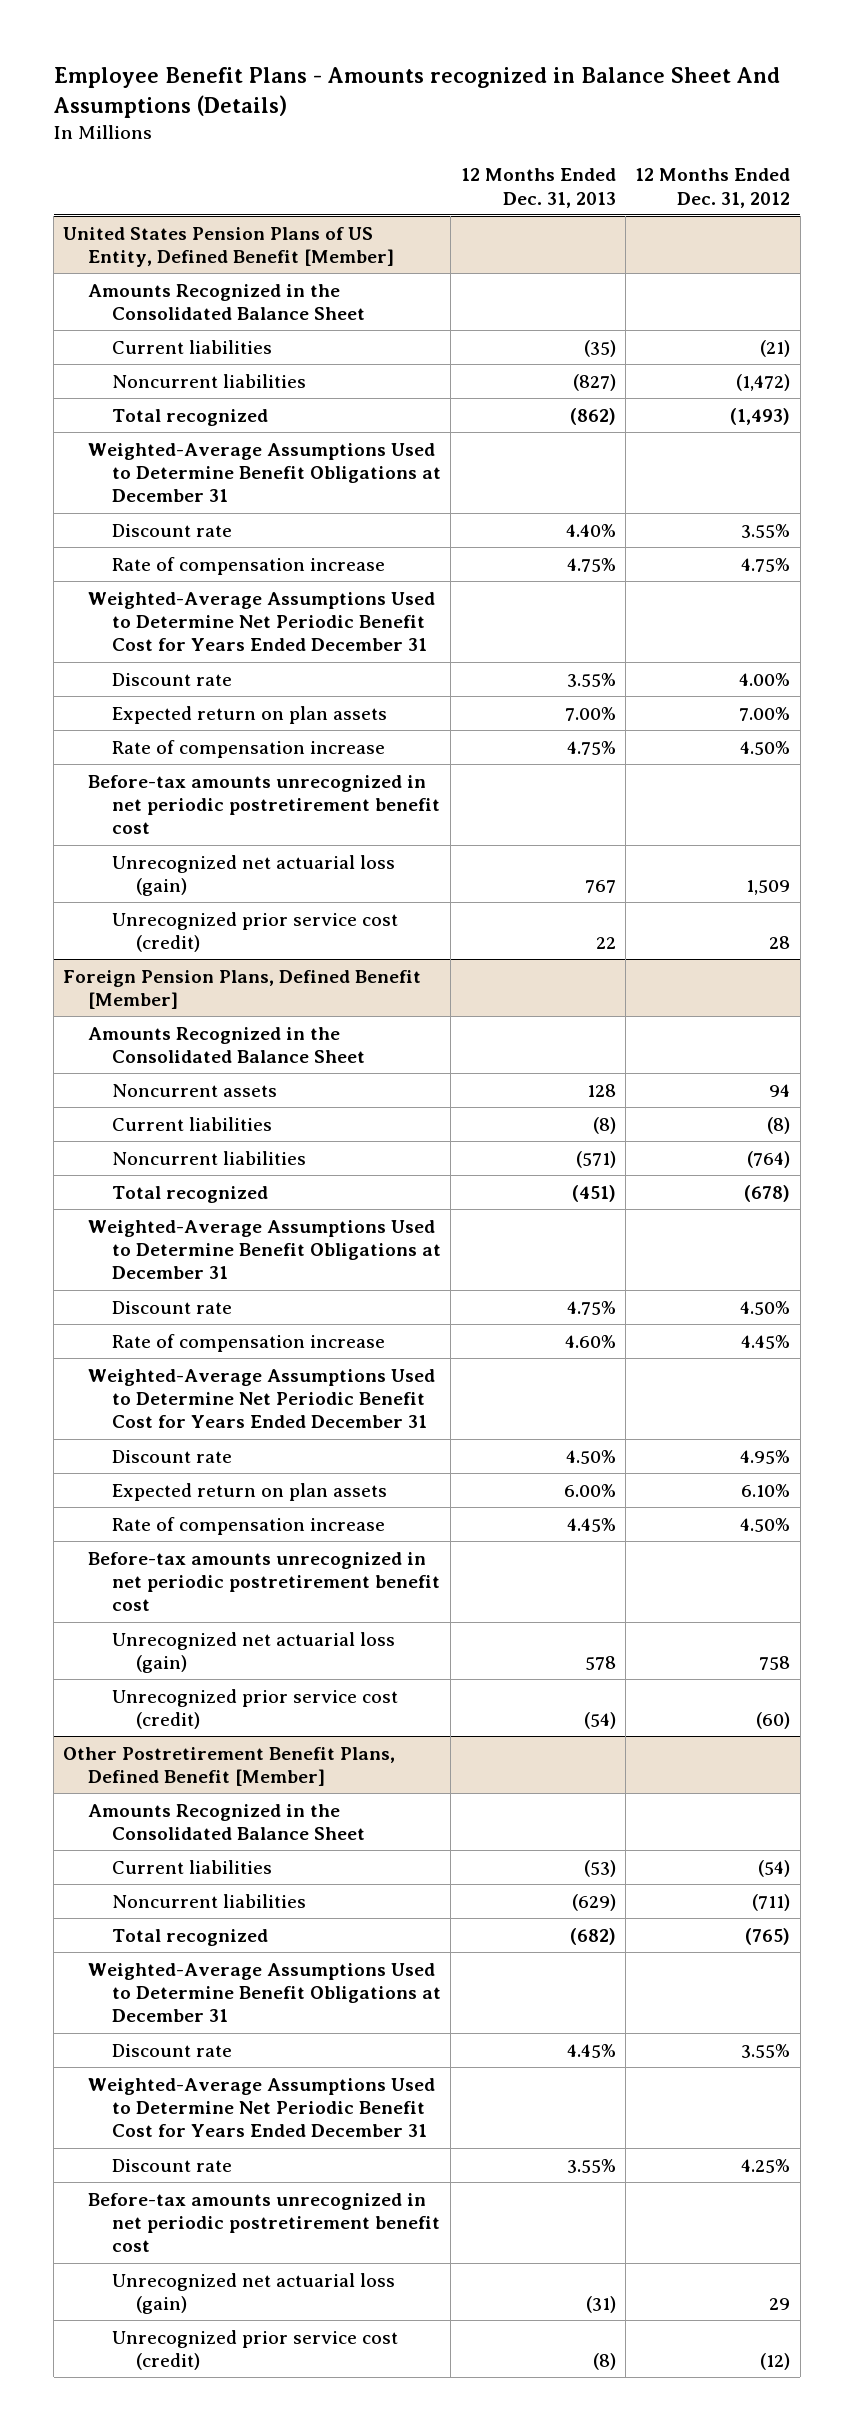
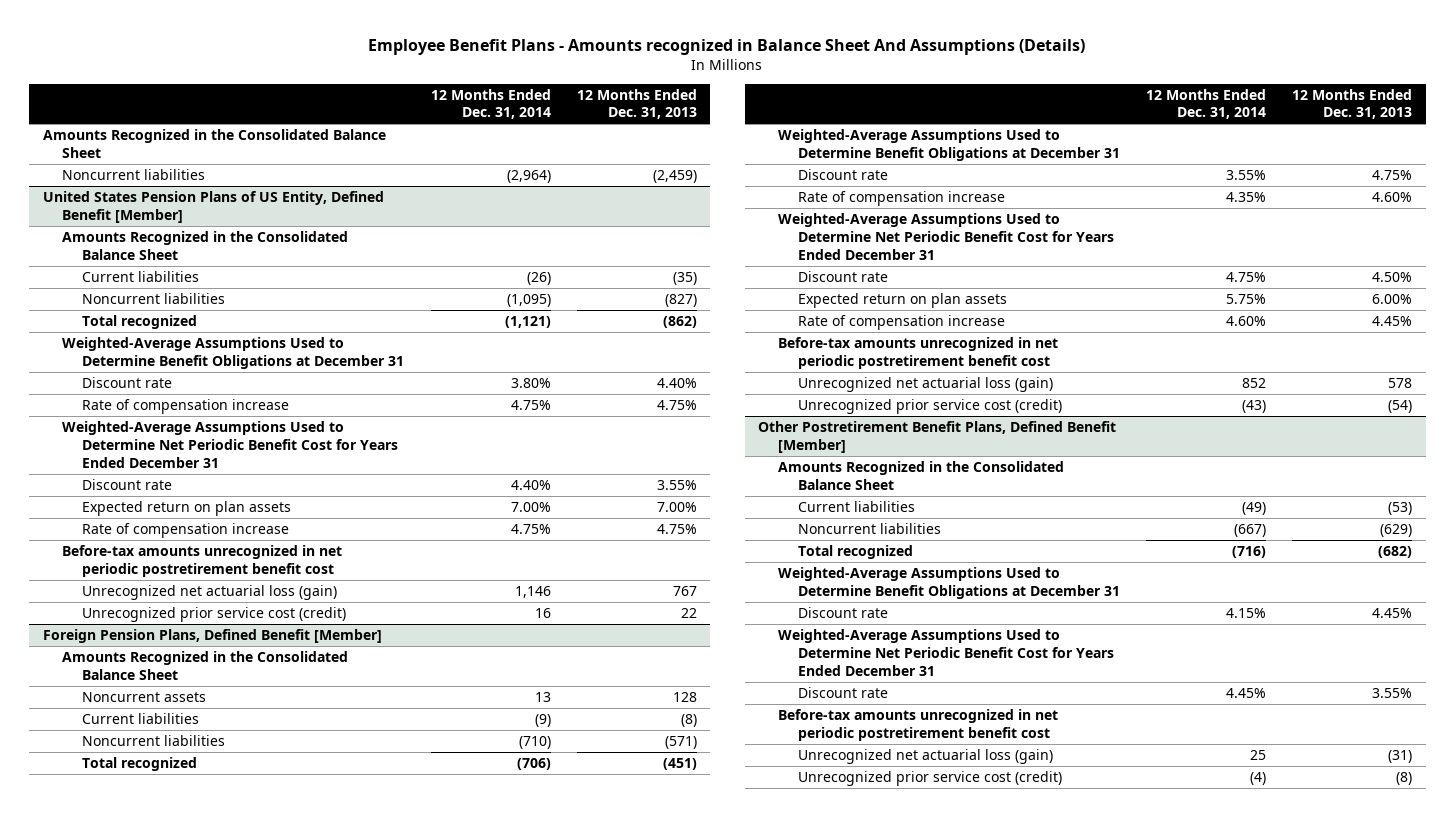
- | 12 Months Ended Dec. 31, 2013 | 12 Months Ended Dec. 31, 2012
+ | 12 Months Ended Dec. 31, 2014 | 12 Months Ended Dec. 31, 2013
+ Amounts Recognized in the Consolidated Balance Sheet
+ Noncurrent liabilities | (2,964) | (2,459)

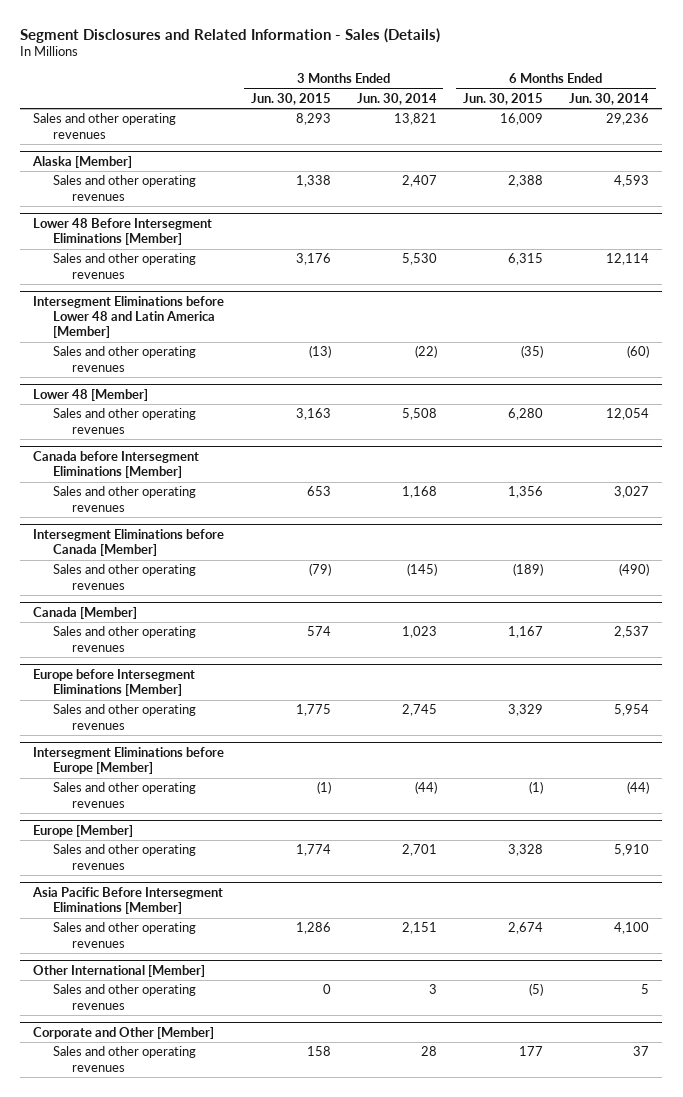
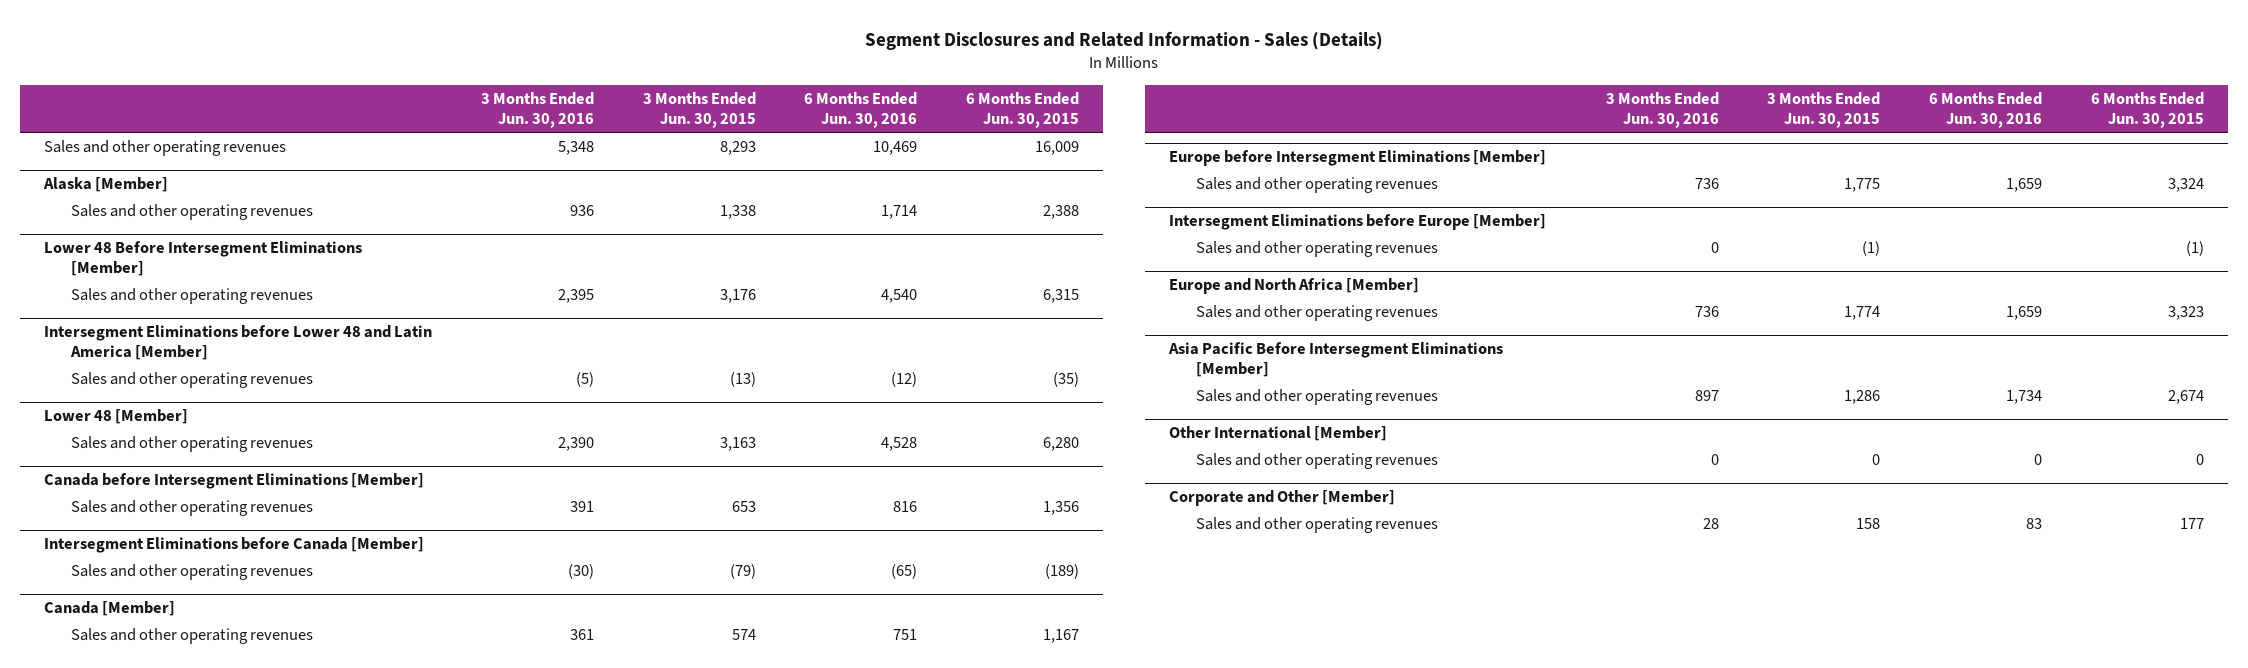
- | 3 Months Ended Jun. 30, 2015 | 3 Months Ended Jun. 30, 2014 | 6 Months Ended Jun. 30, 2015 | 6 Months Ended Jun. 30, 2014
+ | 3 Months Ended Jun. 30, 2016 | 3 Months Ended Jun. 30, 2015 | 6 Months Ended Jun. 30, 2016 | 6 Months Ended Jun. 30, 2015
@ Europe before Intersegment Eliminations [Member]
- Sales and other operating revenues | 1,775 | 2,745 | 3,329 | 5,954
+ Sales and other operating revenues | 736 | 1,775 | 1,659 | 3,324
- Europe [Member]
- Sales and other operating revenues | 1,774 | 2,701 | 3,328 | 5,910
+ Europe and North Africa [Member]
+ Sales and other operating revenues | 736 | 1,774 | 1,659 | 3,323
@ Other International [Member]
- Sales and other operating revenues | 0 | 3 | (5) | 5
+ Sales and other operating revenues | 0 | 0 | 0 | 0

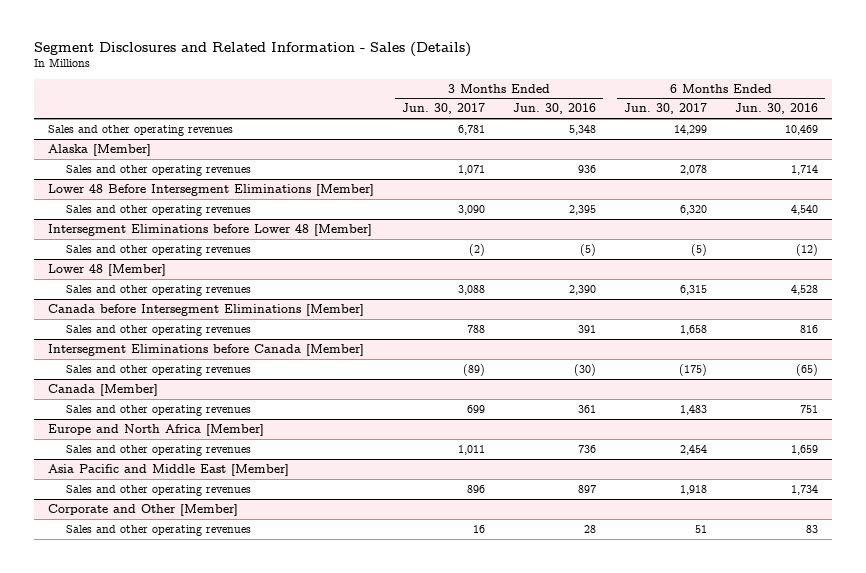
- | 3 Months Ended Jun. 30, 2016 | 3 Months Ended Jun. 30, 2015 | 6 Months Ended Jun. 30, 2016 | 6 Months Ended Jun. 30, 2015
+ | 3 Months Ended Jun. 30, 2017 | 3 Months Ended Jun. 30, 2016 | 6 Months Ended Jun. 30, 2017 | 6 Months Ended Jun. 30, 2016
- Intersegment Eliminations before Lower 48 and Latin America [Member]
+ Intersegment Eliminations before Lower 48 [Member]
- Europe before Intersegment Eliminations [Member]
- Sales and other operating revenues | 736 | 1,775 | 1,659 | 3,324
- Intersegment Eliminations before Europe [Member]
- Sales and other operating revenues | 0 | (1) | | (1)
- Asia Pacific Before Intersegment Eliminations [Member]
+ Asia Pacific and Middle East [Member]
- Other International [Member]
- Sales and other operating revenues | 0 | 0 | 0 | 0

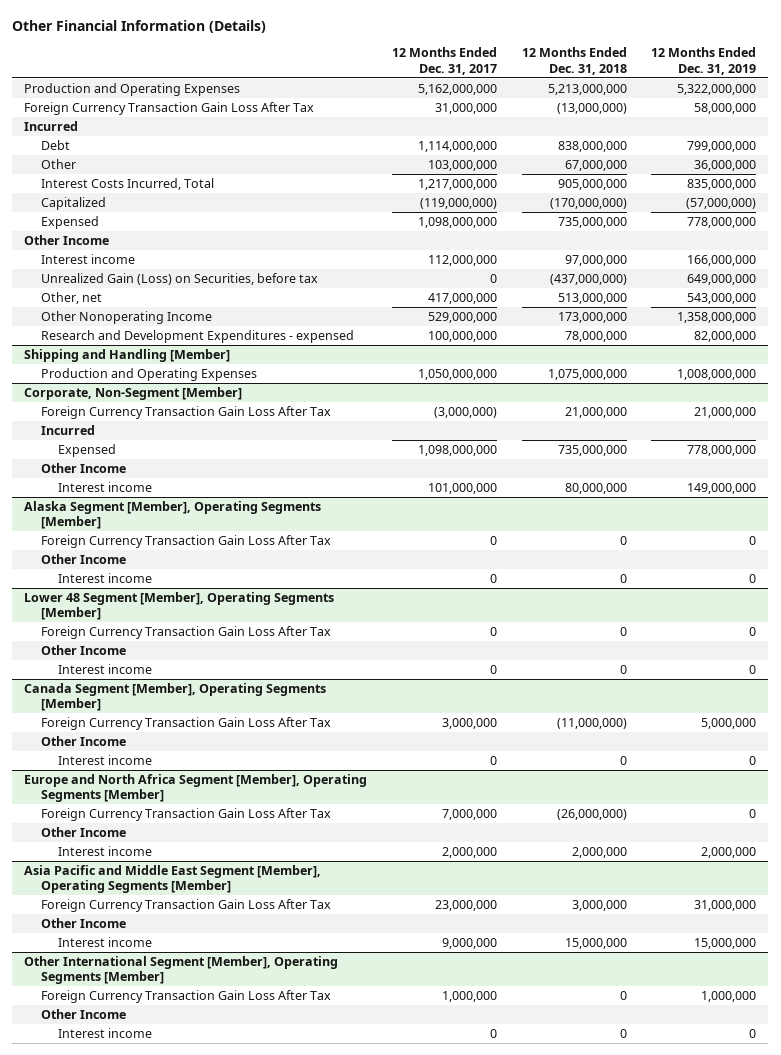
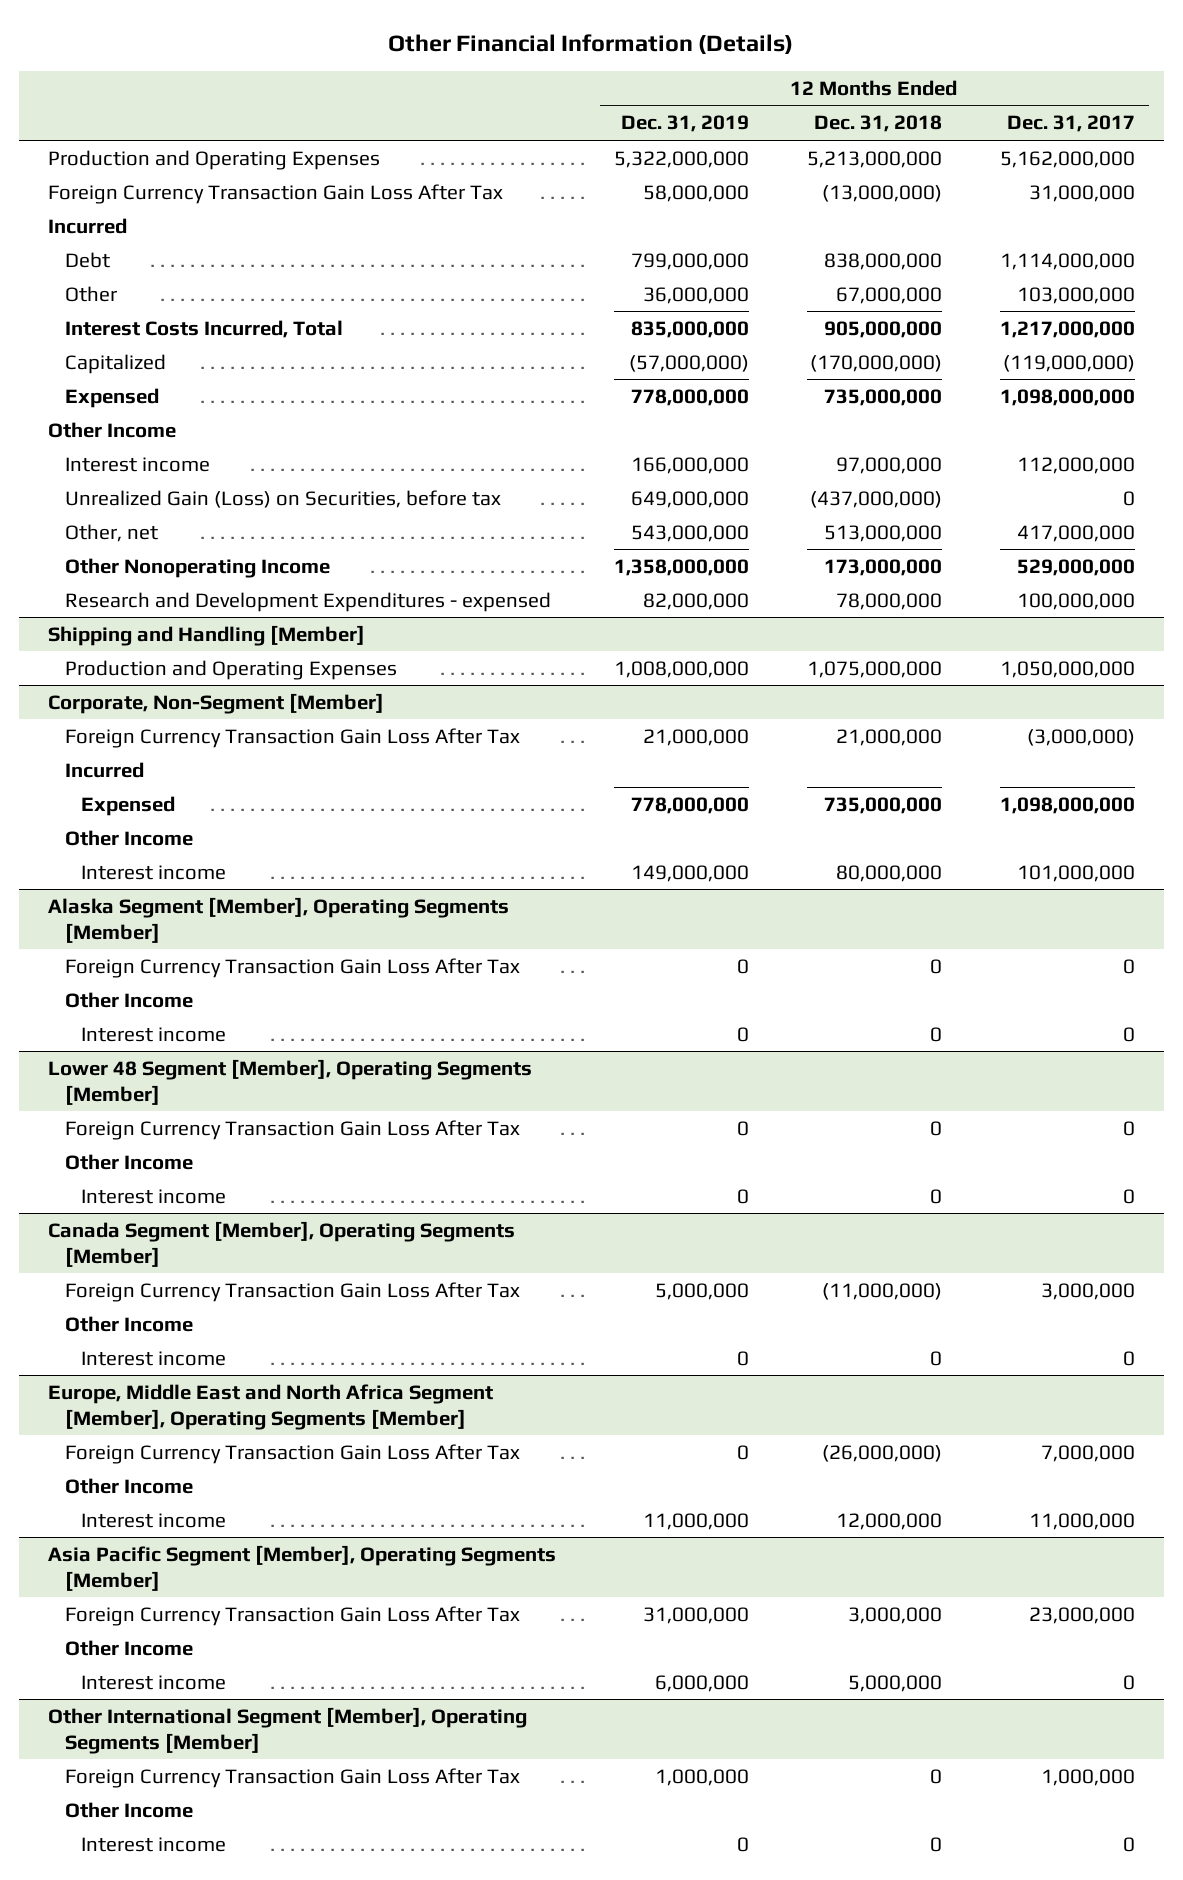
- | 12 Months Ended Dec. 31, 2017 | 12 Months Ended Dec. 31, 2018 | 12 Months Ended Dec. 31, 2019
+ | 12 Months Ended Dec. 31, 2019 | 12 Months Ended Dec. 31, 2018 | 12 Months Ended Dec. 31, 2017
- Europe and North Africa Segment [Member], Operating Segments [Member]
+ Europe, Middle East and North Africa Segment [Member], Operating Segments [Member]
- Interest income | 2,000,000 | 2,000,000 | 2,000,000
- Asia Pacific and Middle East Segment [Member], Operating Segments [Member]
+ Interest income | 11,000,000 | 12,000,000 | 11,000,000
+ Asia Pacific Segment [Member], Operating Segments [Member]
- Interest income | 9,000,000 | 15,000,000 | 15,000,000
+ Interest income | 6,000,000 | 5,000,000 | 0

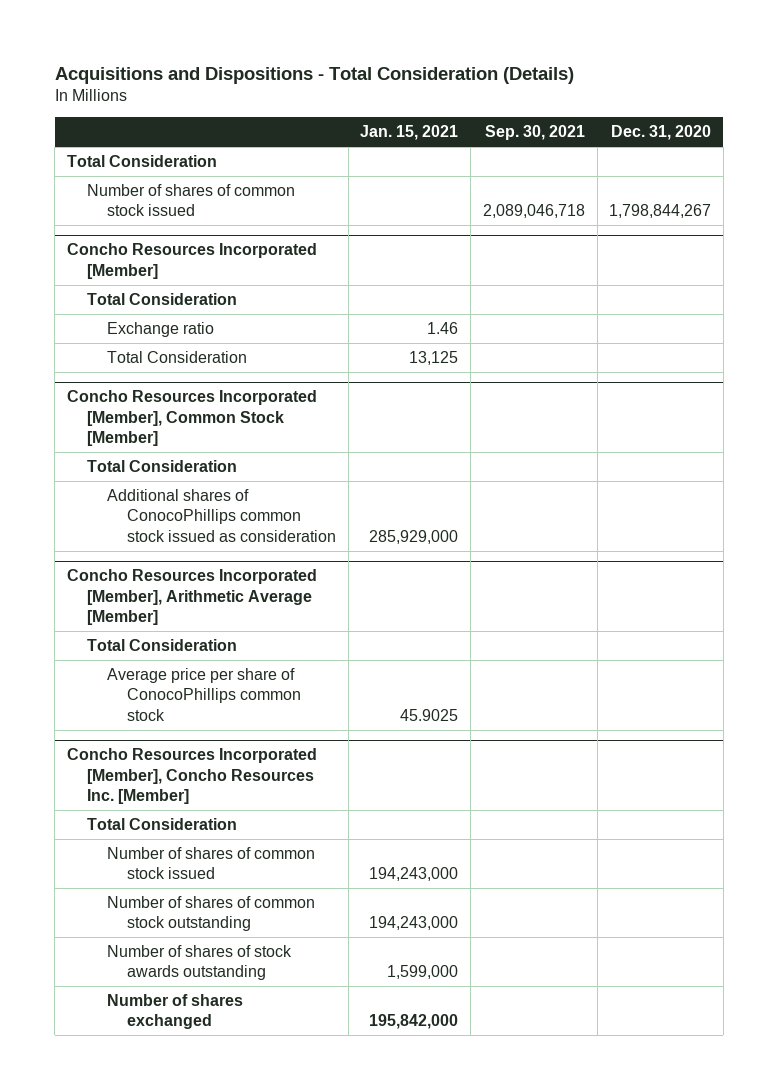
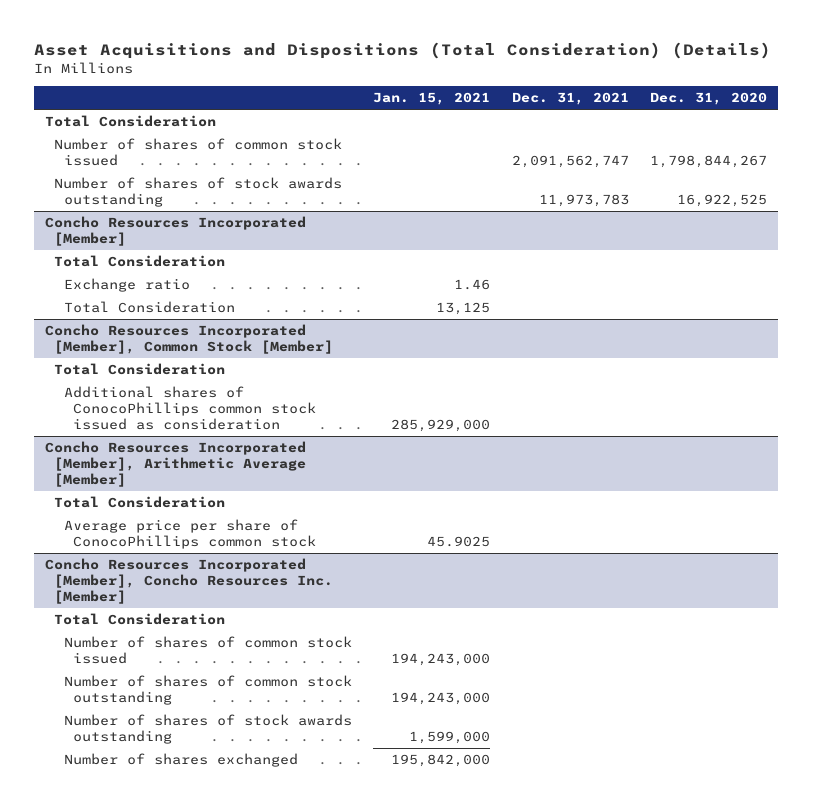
- Acquisitions and Dispositions - Total Consideration (Details)
+ Asset Acquisitions and Dispositions (Total Consideration) (Details)
- | Jan. 15, 2021 | Sep. 30, 2021 | Dec. 31, 2020
+ | Jan. 15, 2021 | Dec. 31, 2021 | Dec. 31, 2020
+ Number of shares of stock awards outstanding | | 11,973,783 | 16,922,525

